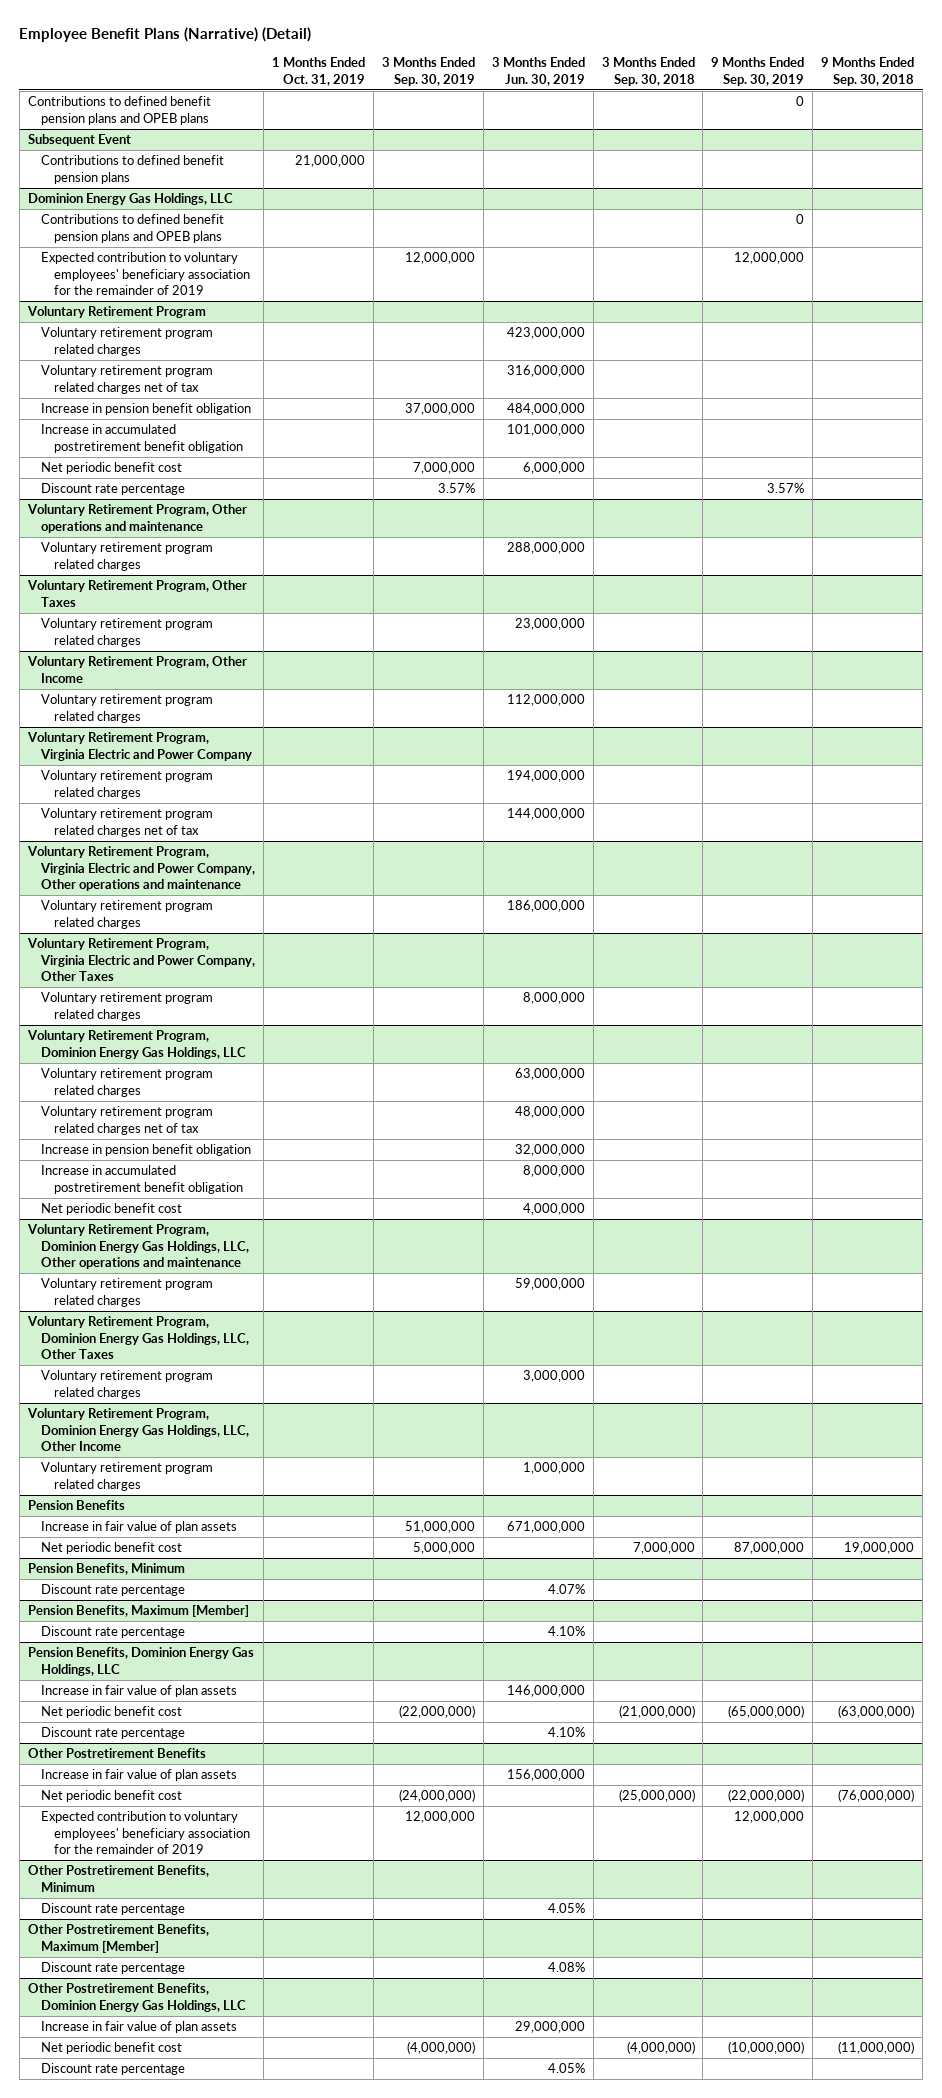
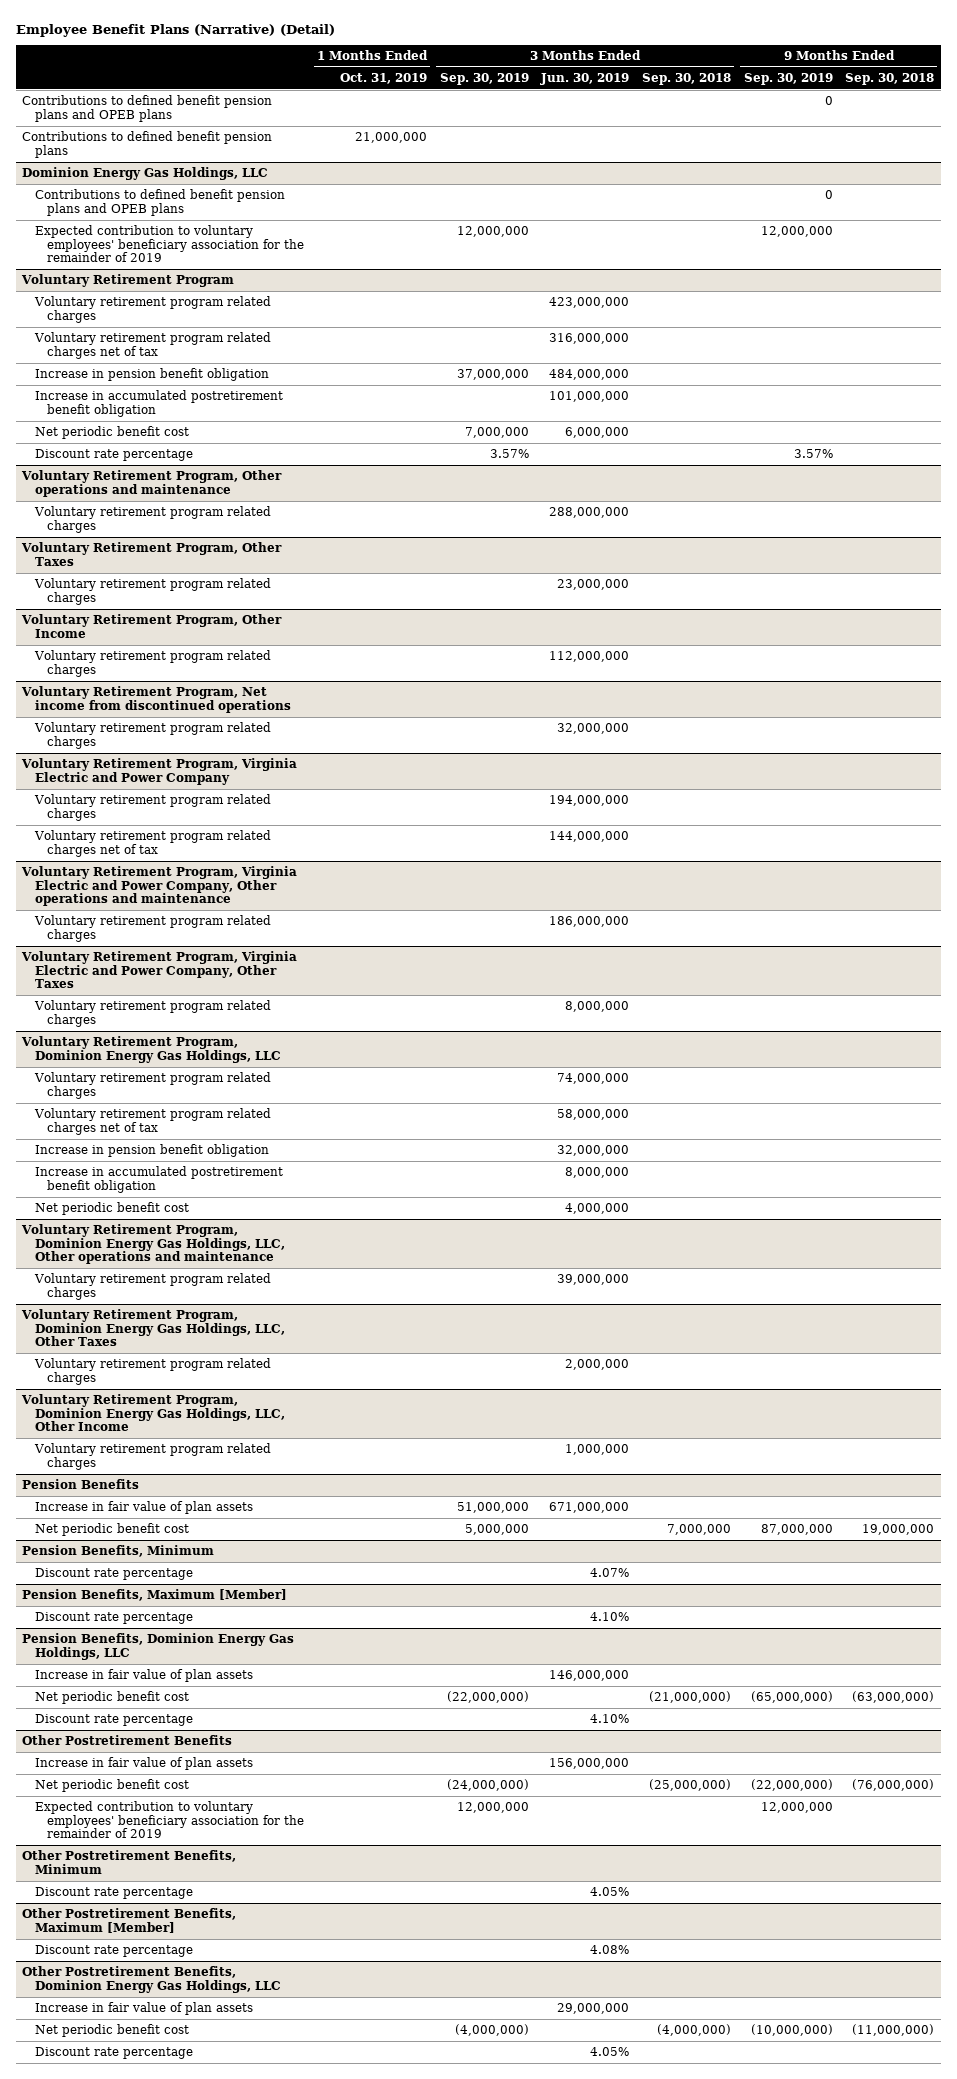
- Subsequent Event
+ Voluntary Retirement Program, Net income from discontinued operations
+ Voluntary retirement program related charges | | | 32,000,000 | | |
@ Voluntary Retirement Program, Dominion Energy Gas Holdings, LLC
- Voluntary retirement program related charges | | | 63,000,000 | | |
- Voluntary retirement program related charges net of tax | | | 48,000,000 | | |
+ Voluntary retirement program related charges | | | 74,000,000 | | |
+ Voluntary retirement program related charges net of tax | | | 58,000,000 | | |
@ Voluntary Retirement Program, Dominion Energy Gas Holdings, LLC, Other operations and maintenance
- Voluntary retirement program related charges | | | 59,000,000 | | |
+ Voluntary retirement program related charges | | | 39,000,000 | | |
@ Voluntary Retirement Program, Dominion Energy Gas Holdings, LLC, Other Taxes
- Voluntary retirement program related charges | | | 3,000,000 | | |
+ Voluntary retirement program related charges | | | 2,000,000 | | |

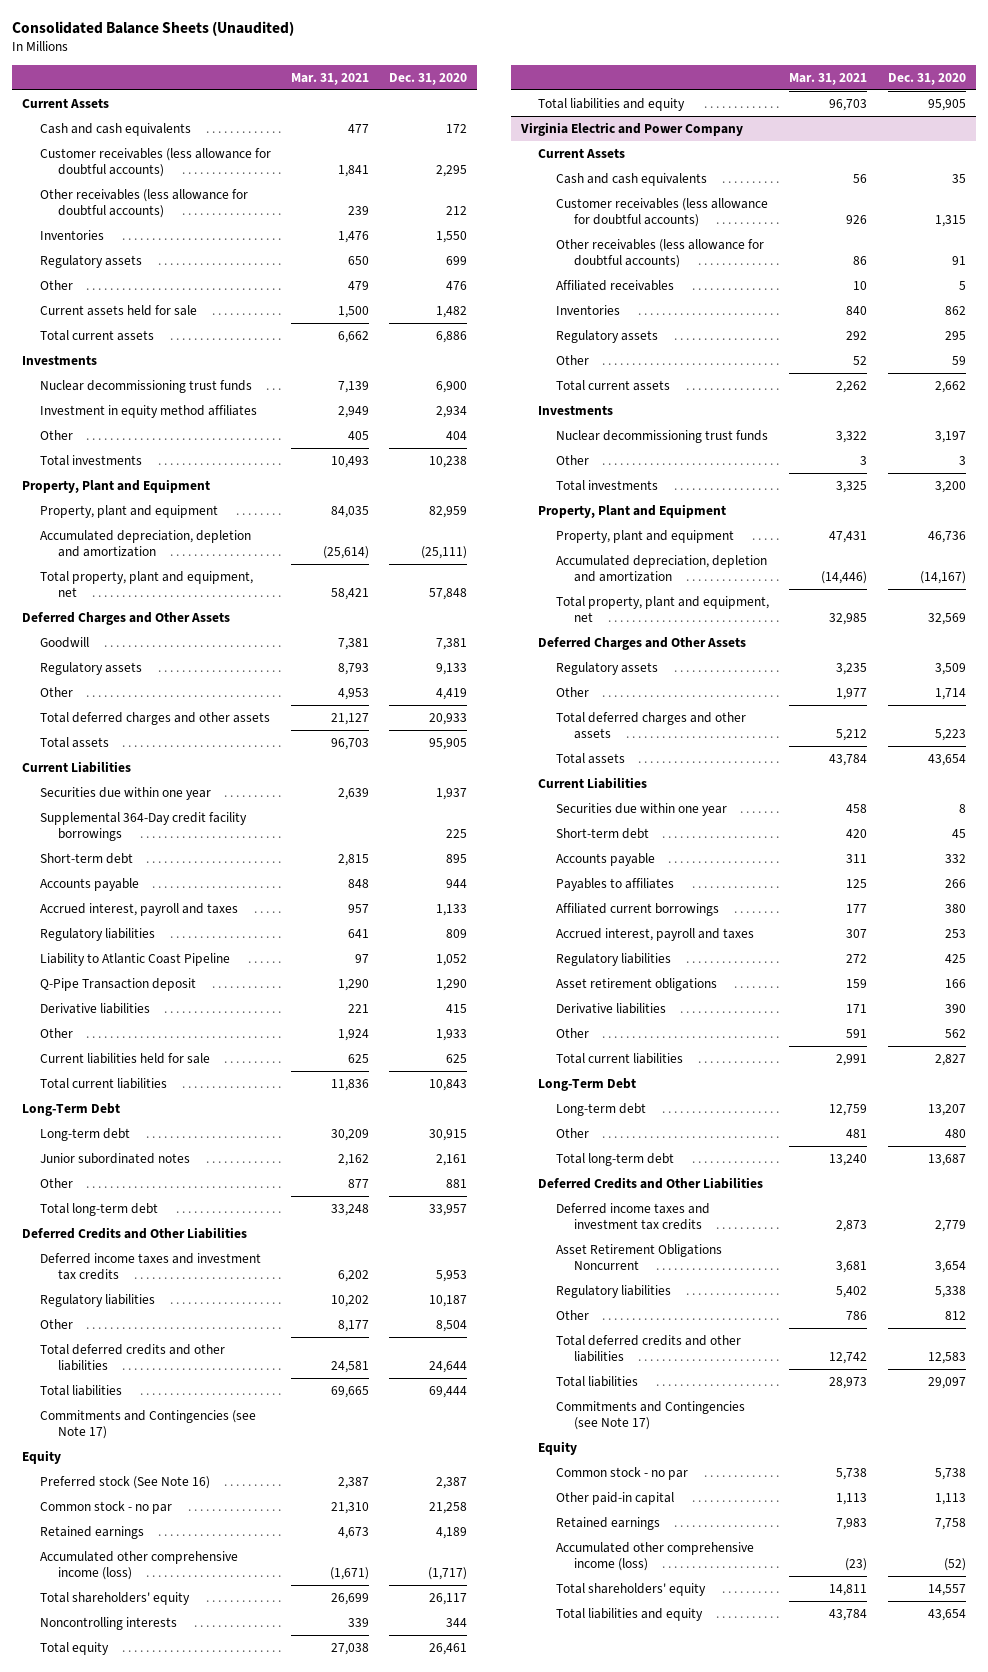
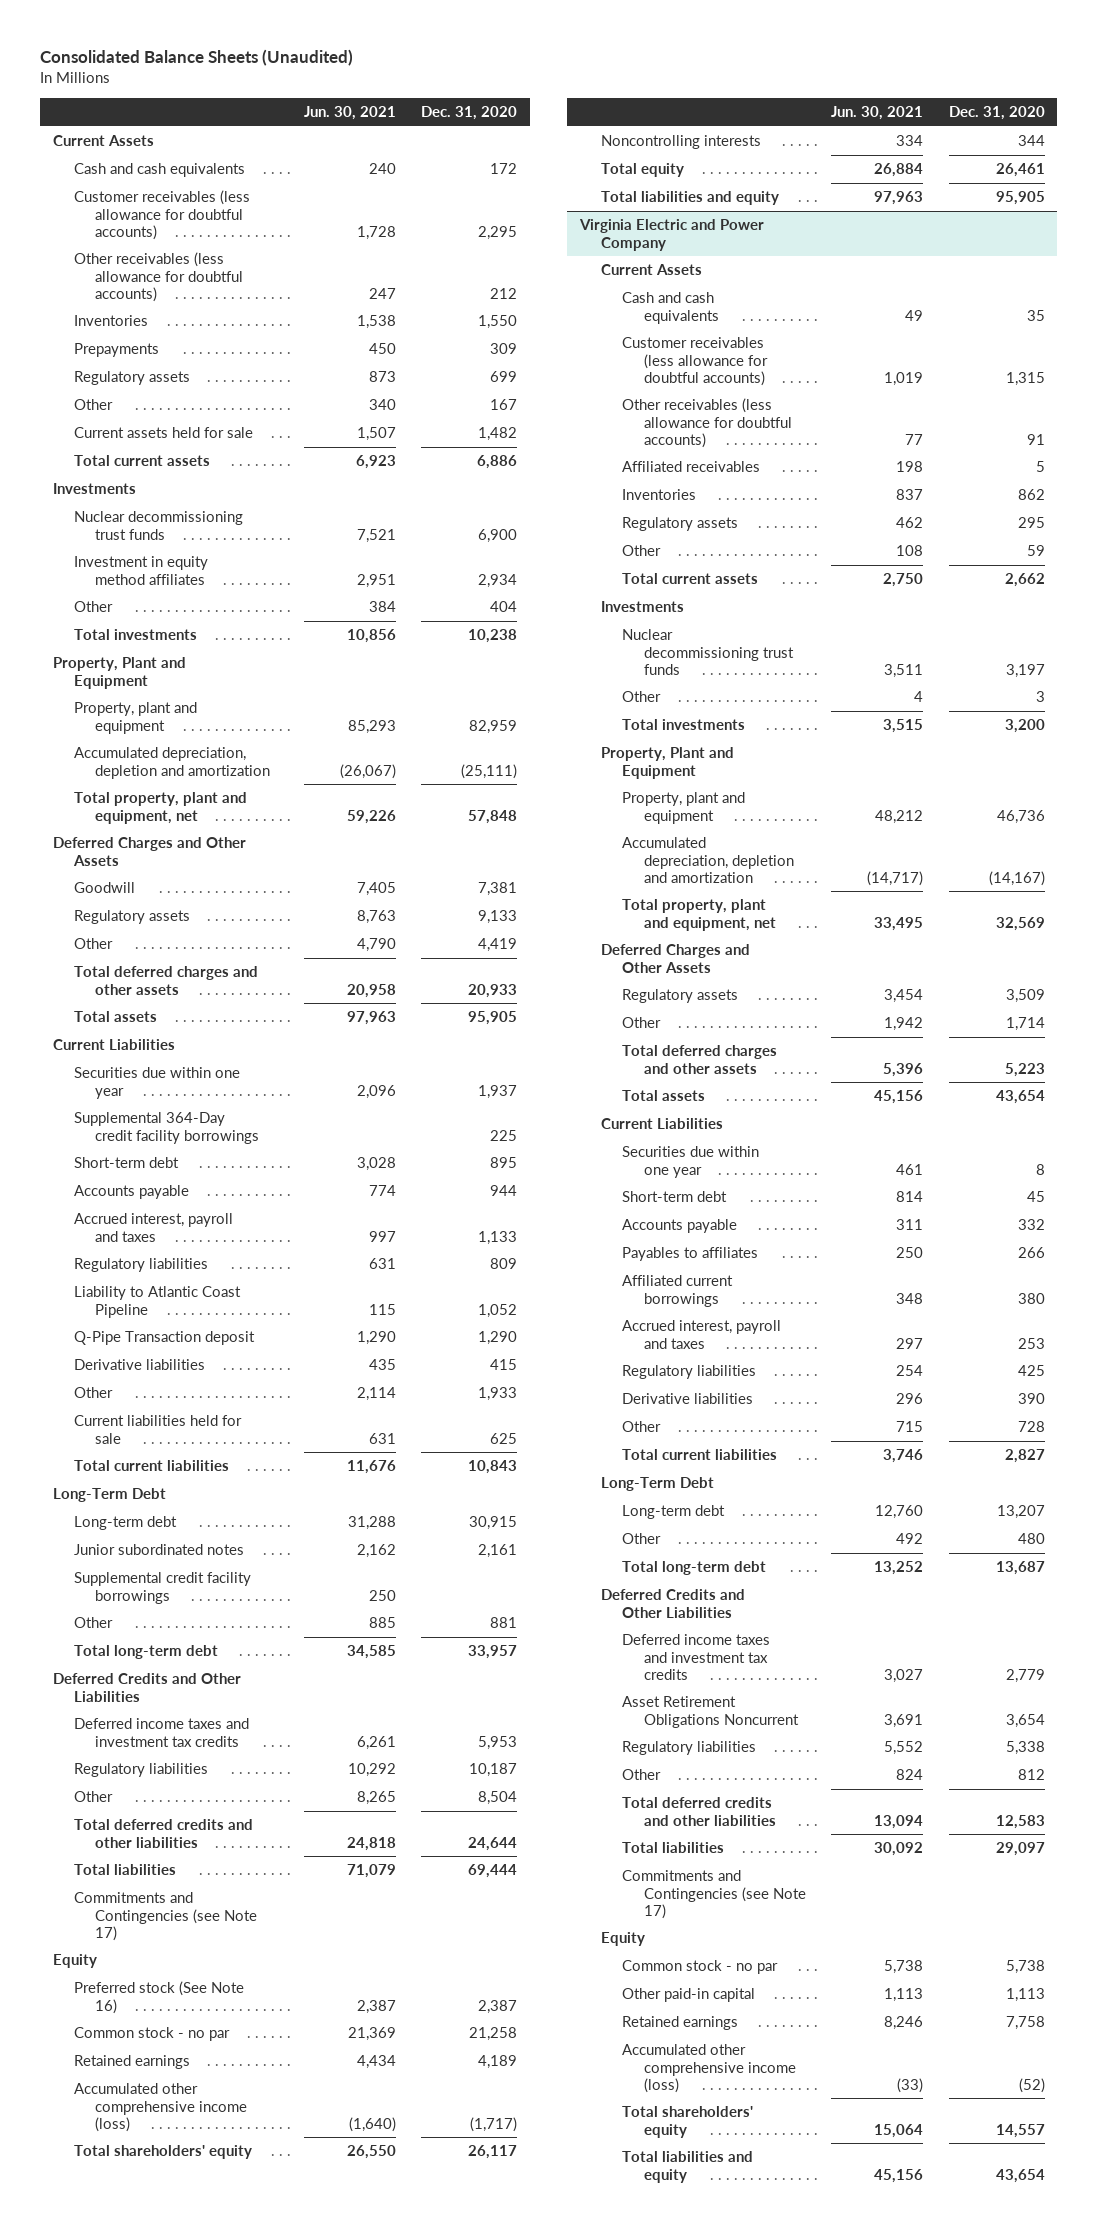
- | Mar. 31, 2021 | Dec. 31, 2020
+ | Jun. 30, 2021 | Dec. 31, 2020
+ Prepayments | 450 | 309
- Other | 479 | 476
+ Other | 340 | 167
+ Supplemental credit facility borrowings | 250 |
@ Virginia Electric and Power Company
- Asset retirement obligations | 159 | 166
- Other | 591 | 562
+ Other | 715 | 728

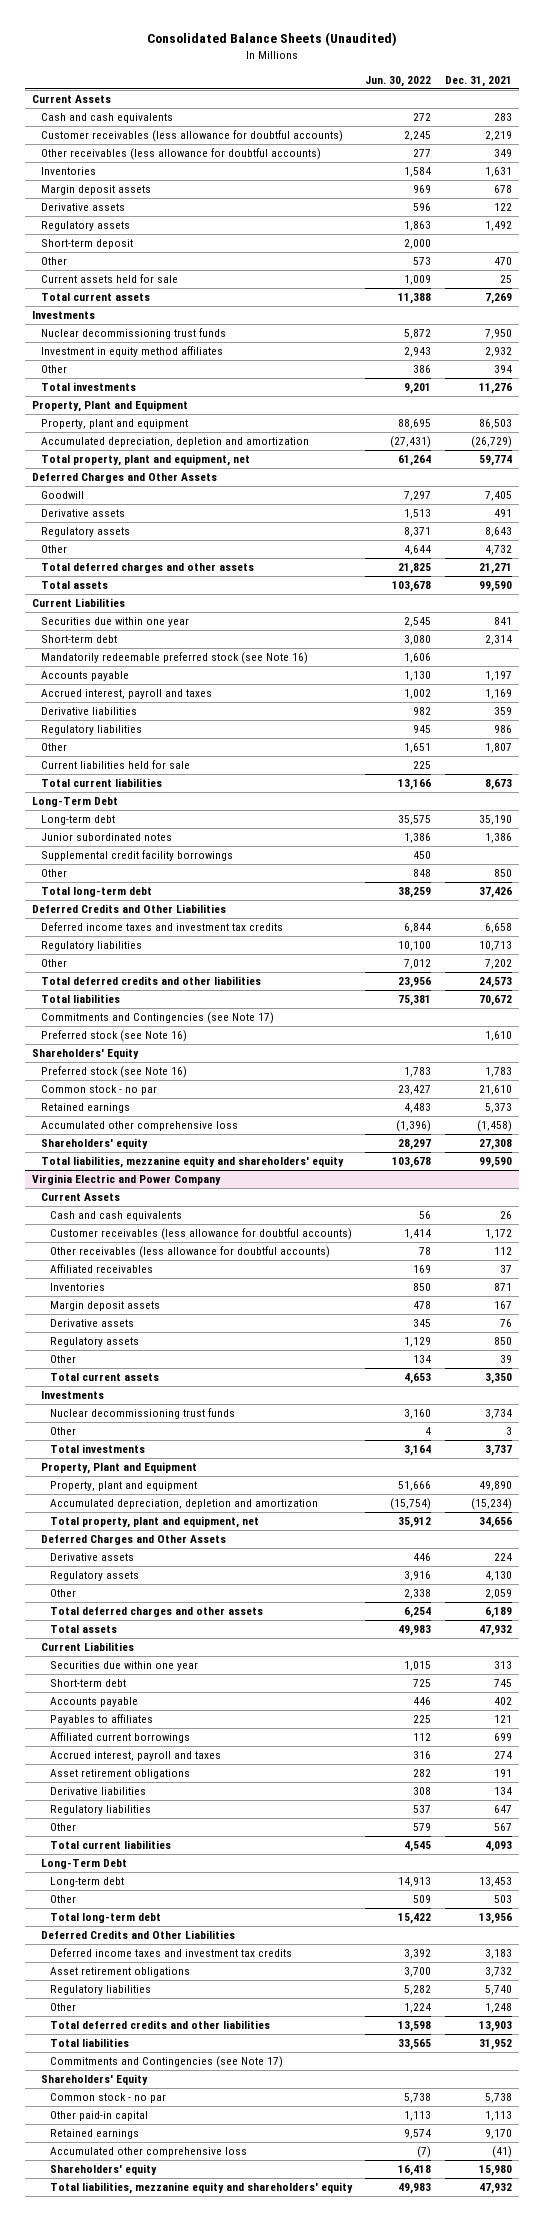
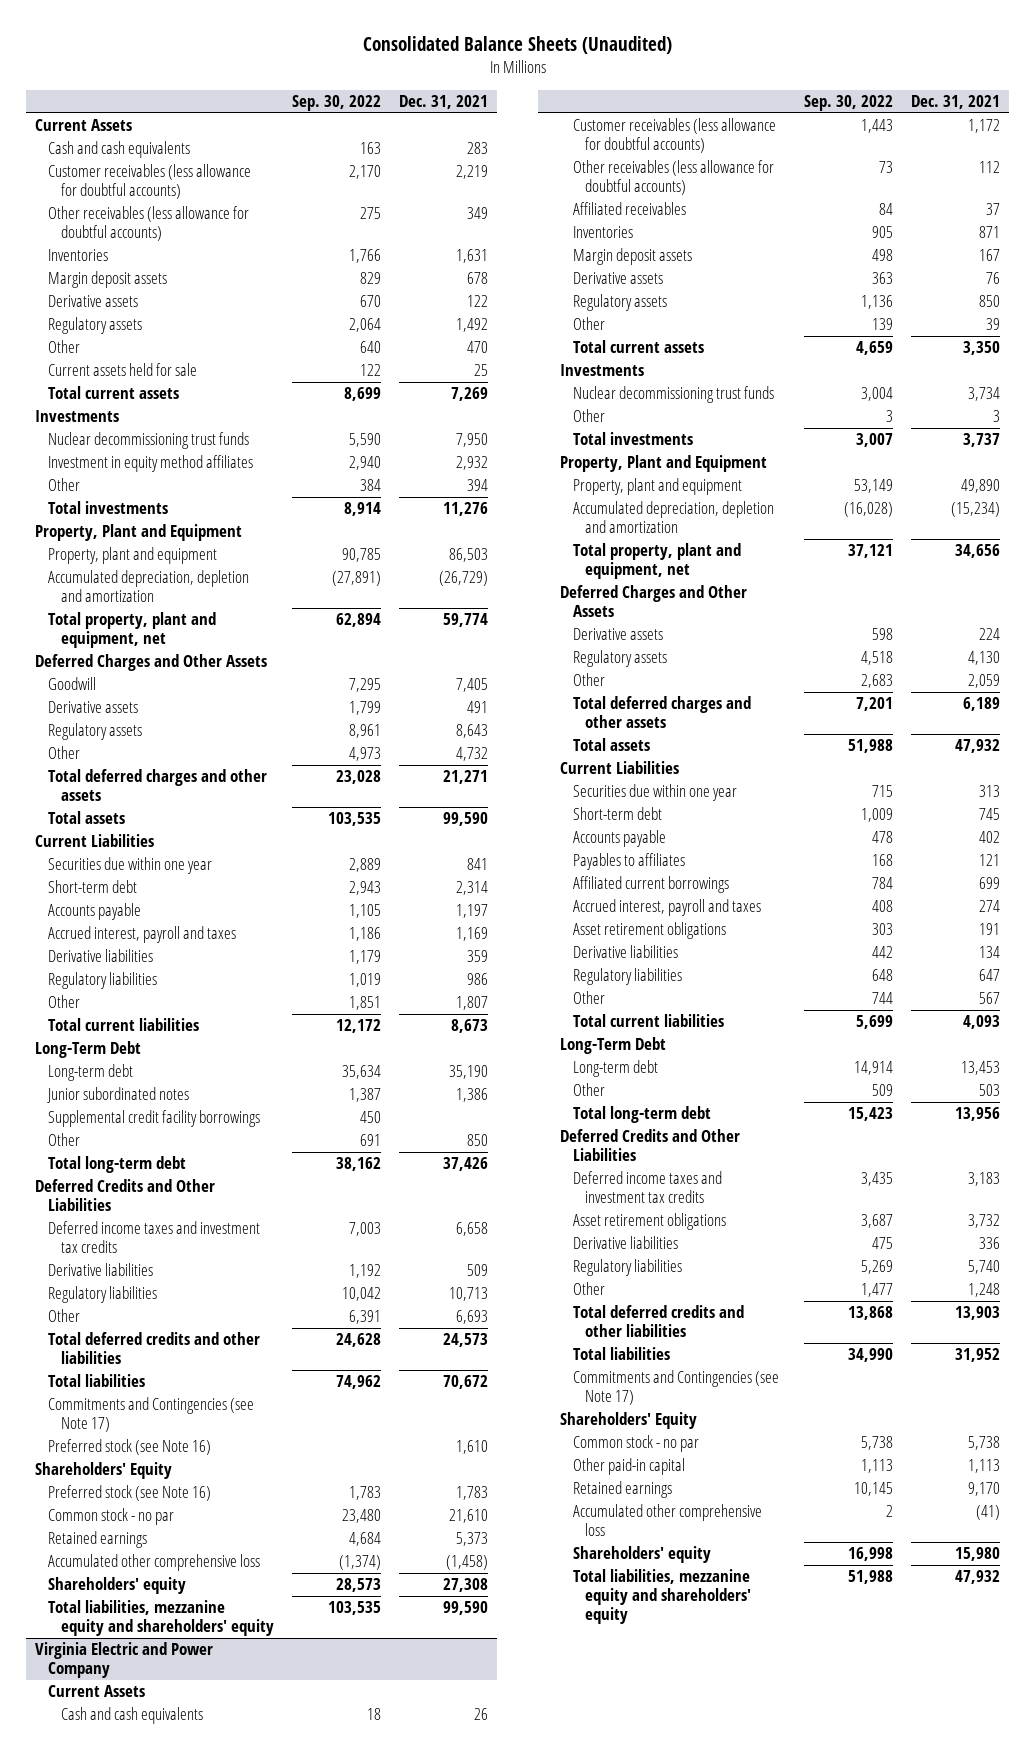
- | Jun. 30, 2022 | Dec. 31, 2021
+ | Sep. 30, 2022 | Dec. 31, 2021
- Short-term deposit | 2,000 |
- Mandatorily redeemable preferred stock (see Note 16) | 1,606 |
- Current liabilities held for sale | 225 |
+ Derivative liabilities | 1,192 | 509
- Other | 7,012 | 7,202
+ Other | 6,391 | 6,693
@ Virginia Electric and Power Company
+ Derivative liabilities | 475 | 336

